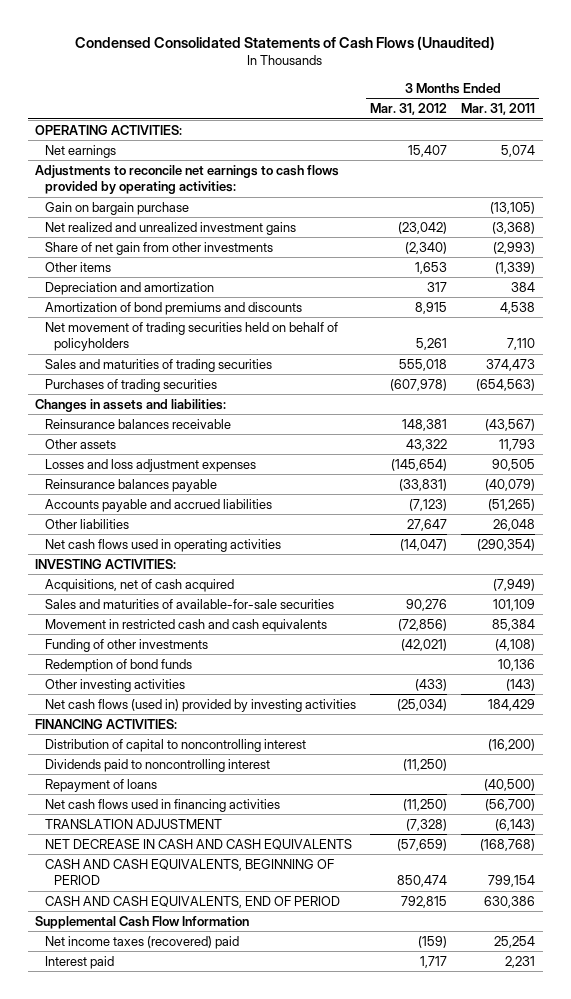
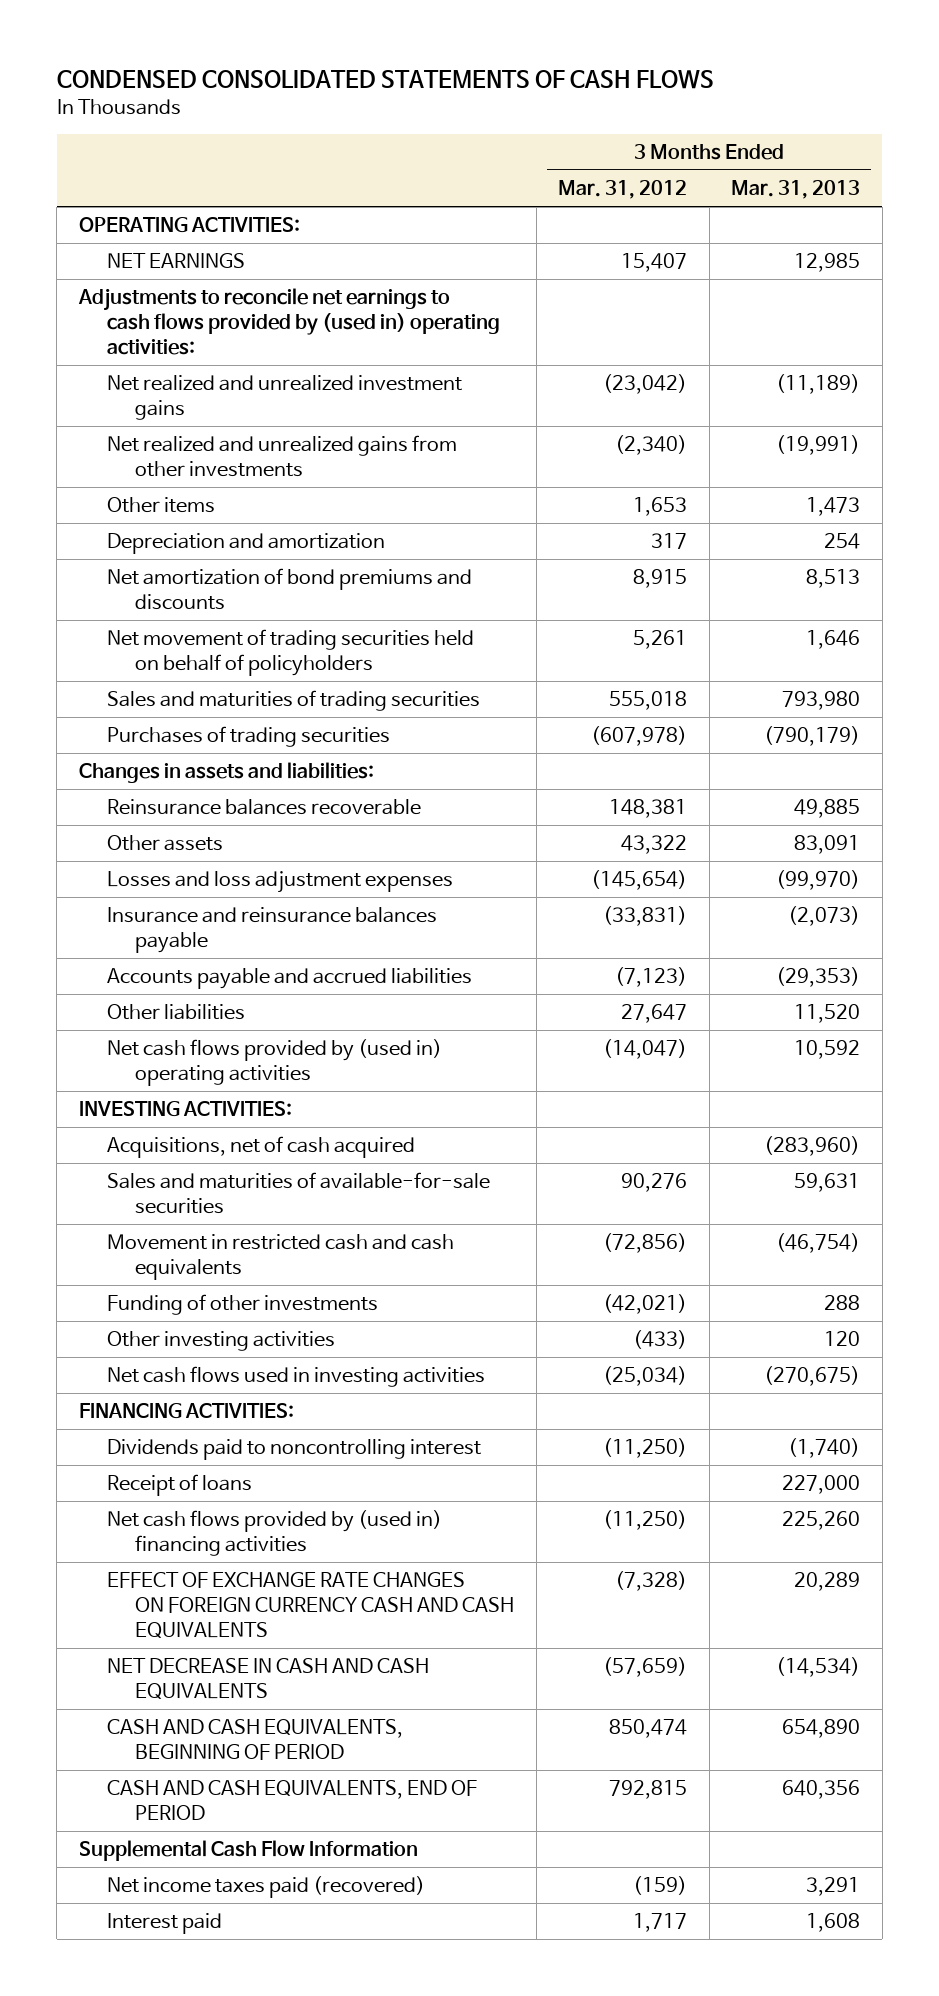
- Condensed Consolidated Statements of Cash Flows (Unaudited)
+ CONDENSED CONSOLIDATED STATEMENTS OF CASH FLOWS
- | 3 Months Ended Mar. 31, 2012 | 3 Months Ended Mar. 31, 2011
+ | 3 Months Ended Mar. 31, 2012 | 3 Months Ended Mar. 31, 2013
- Net earnings | 15,407 | 5,074
- Adjustments to reconcile net earnings to cash flows provided by operating activities:
- Gain on bargain purchase | | (13,105)
+ NET EARNINGS | 15,407 | 12,985
+ Adjustments to reconcile net earnings to cash flows provided by (used in) operating activities:
- Share of net gain from other investments | (2,340) | (2,993)
+ Net realized and unrealized gains from other investments | (2,340) | (19,991)
- Amortization of bond premiums and discounts | 8,915 | 4,538
+ Net amortization of bond premiums and discounts | 8,915 | 8,513
- Reinsurance balances receivable | 148,381 | (43,567)
+ Reinsurance balances recoverable | 148,381 | 49,885
- Reinsurance balances payable | (33,831) | (40,079)
+ Insurance and reinsurance balances payable | (33,831) | (2,073)
- Net cash flows used in operating activities | (14,047) | (290,354)
+ Net cash flows provided by (used in) operating activities | (14,047) | 10,592
- Redemption of bond funds | | 10,136
- Net cash flows (used in) provided by investing activities | (25,034) | 184,429
+ Net cash flows used in investing activities | (25,034) | (270,675)
- Distribution of capital to noncontrolling interest | | (16,200)
- Repayment of loans | | (40,500)
- Net cash flows used in financing activities | (11,250) | (56,700)
- TRANSLATION ADJUSTMENT | (7,328) | (6,143)
+ Receipt of loans | | 227,000
+ Net cash flows provided by (used in) financing activities | (11,250) | 225,260
+ EFFECT OF EXCHANGE RATE CHANGES ON FOREIGN CURRENCY CASH AND CASH EQUIVALENTS | (7,328) | 20,289
- Net income taxes (recovered) paid | (159) | 25,254
+ Net income taxes paid (recovered) | (159) | 3,291

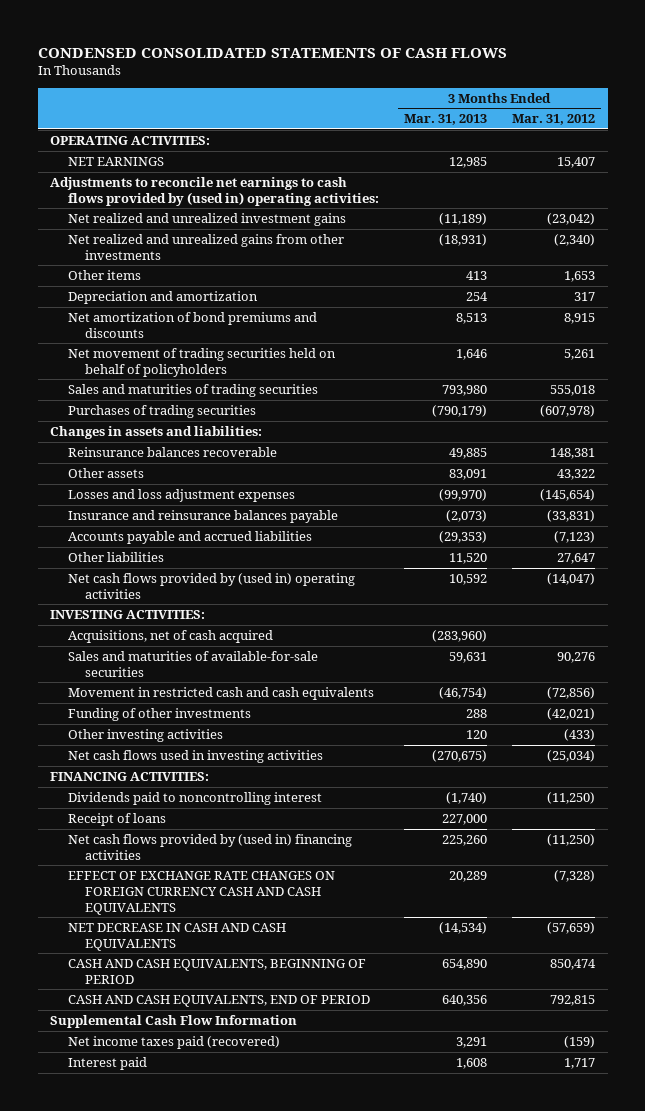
- | 3 Months Ended Mar. 31, 2012 | 3 Months Ended Mar. 31, 2013
+ | 3 Months Ended Mar. 31, 2013 | 3 Months Ended Mar. 31, 2012
- Net realized and unrealized gains from other investments | (2,340) | (19,991)
- Other items | 1,653 | 1,473
+ Net realized and unrealized gains from other investments | (18,931) | (2,340)
+ Other items | 413 | 1,653

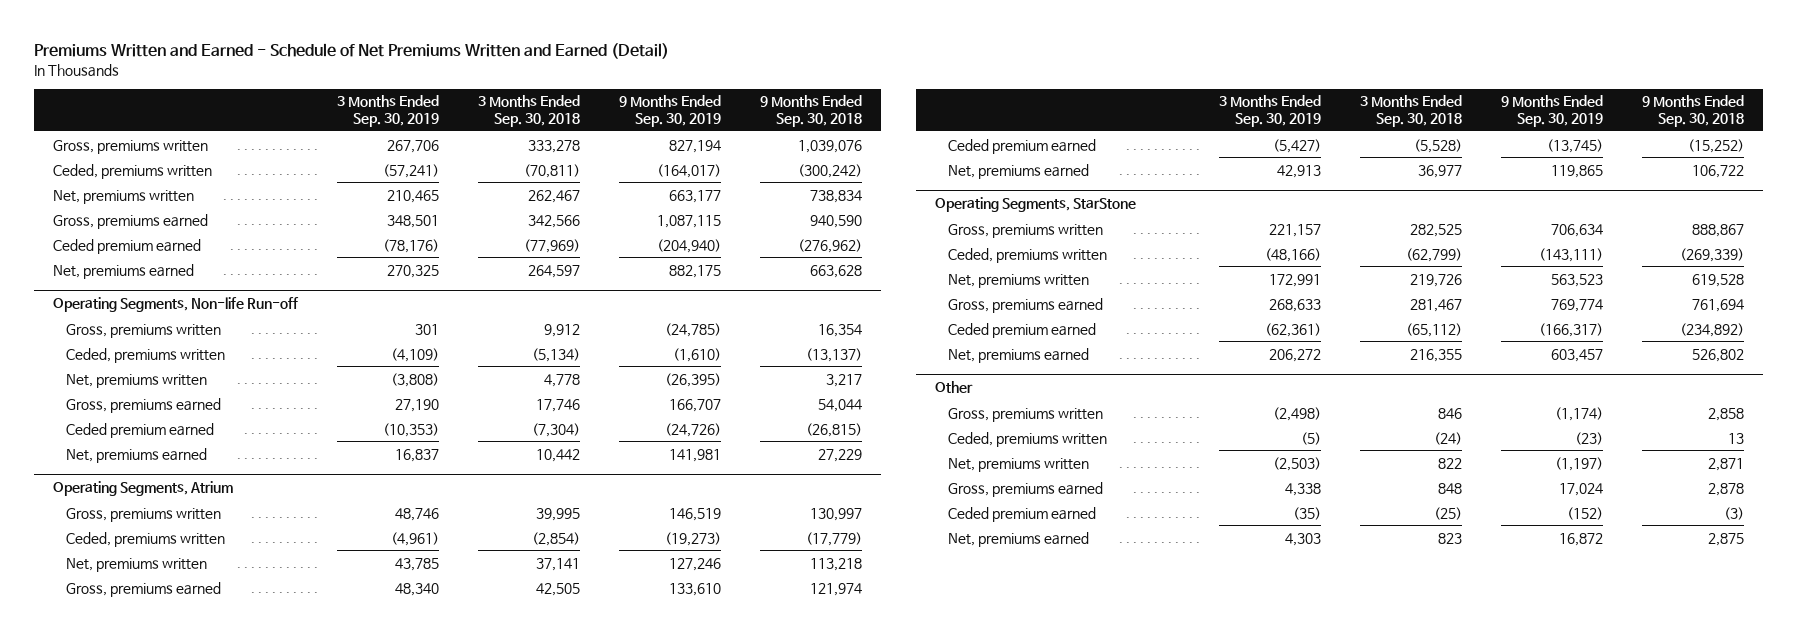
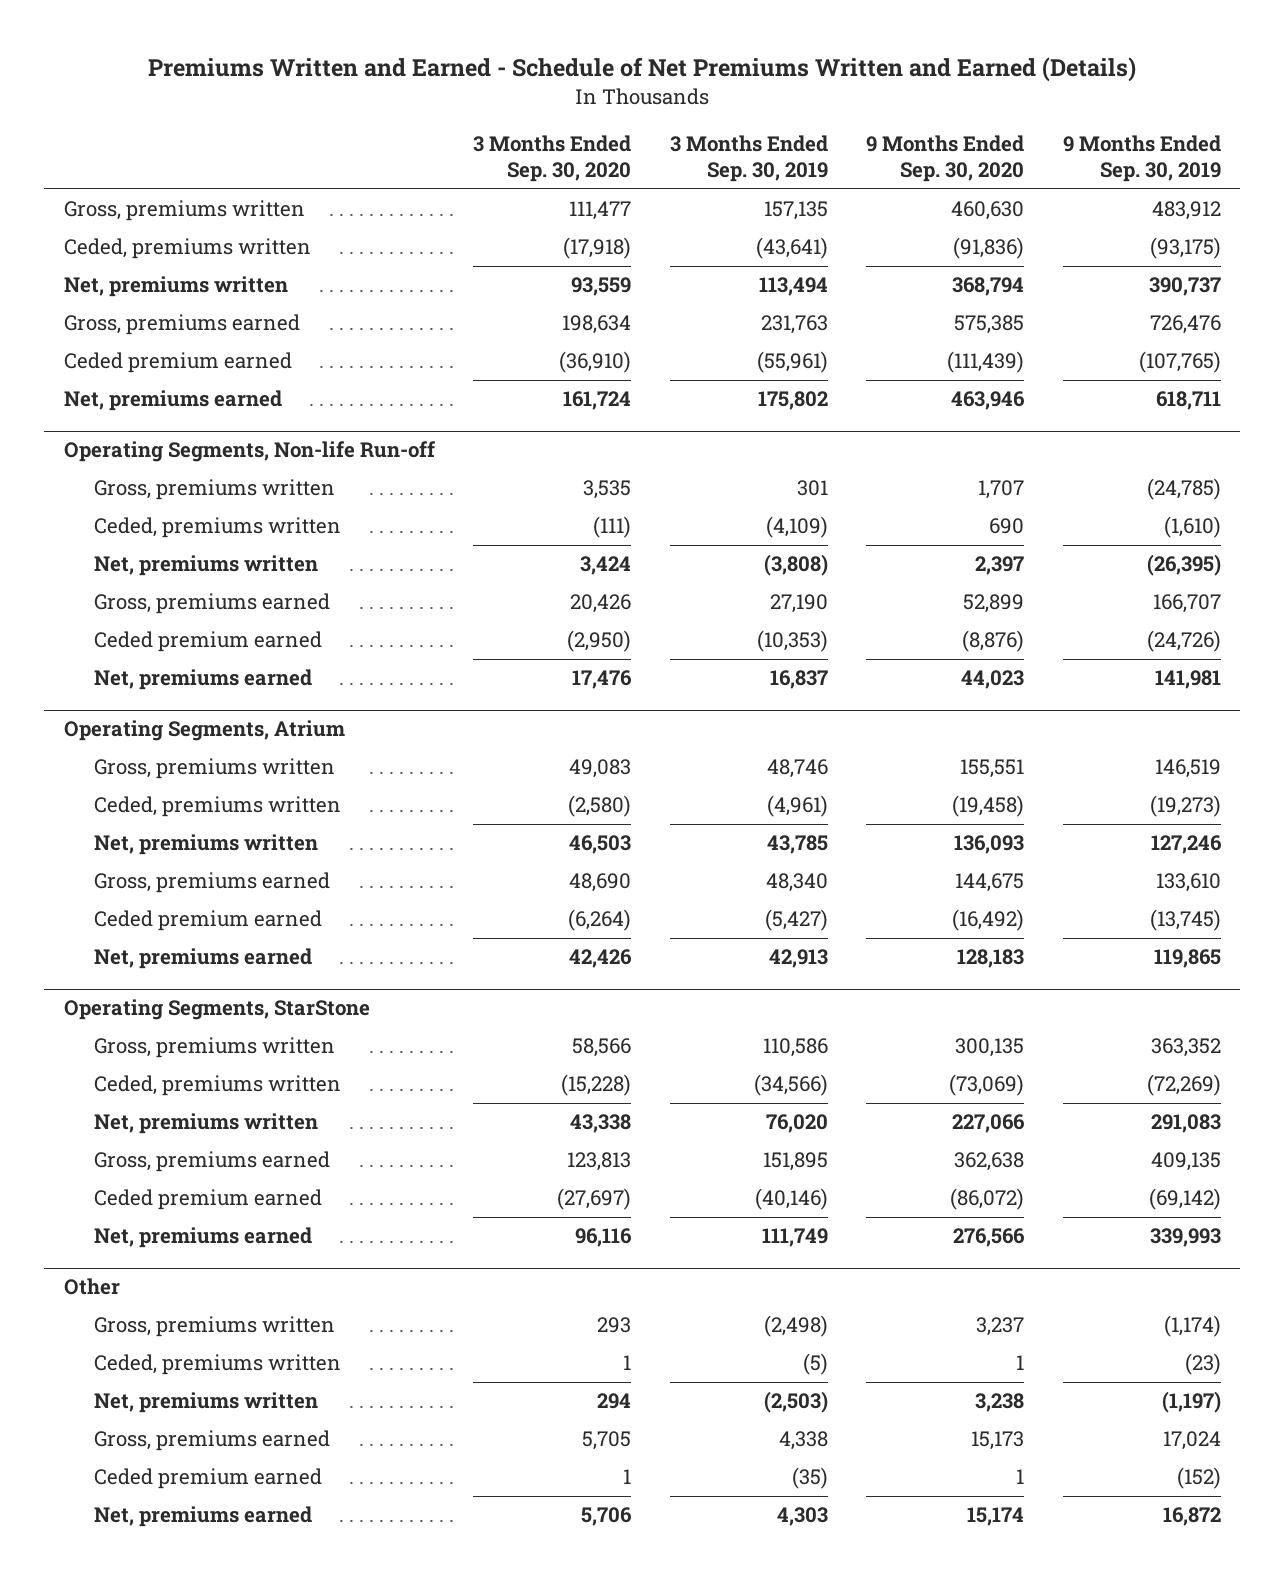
- Premiums Written and Earned - Schedule of Net Premiums Written and Earned (Detail)
+ Premiums Written and Earned - Schedule of Net Premiums Written and Earned (Details)
- | 3 Months Ended Sep. 30, 2019 | 3 Months Ended Sep. 30, 2018 | 9 Months Ended Sep. 30, 2019 | 9 Months Ended Sep. 30, 2018
+ | 3 Months Ended Sep. 30, 2020 | 3 Months Ended Sep. 30, 2019 | 9 Months Ended Sep. 30, 2020 | 9 Months Ended Sep. 30, 2019
- Gross, premiums written | 267,706 | 333,278 | 827,194 | 1,039,076
- Ceded, premiums written | (57,241) | (70,811) | (164,017) | (300,242)
- Net, premiums written | 210,465 | 262,467 | 663,177 | 738,834
- Gross, premiums earned | 348,501 | 342,566 | 1,087,115 | 940,590
- Ceded premium earned | (78,176) | (77,969) | (204,940) | (276,962)
- Net, premiums earned | 270,325 | 264,597 | 882,175 | 663,628
+ Gross, premiums written | 111,477 | 157,135 | 460,630 | 483,912
+ Ceded, premiums written | (17,918) | (43,641) | (91,836) | (93,175)
+ Net, premiums written | 93,559 | 113,494 | 368,794 | 390,737
+ Gross, premiums earned | 198,634 | 231,763 | 575,385 | 726,476
+ Ceded premium earned | (36,910) | (55,961) | (111,439) | (107,765)
+ Net, premiums earned | 161,724 | 175,802 | 463,946 | 618,711
@ Operating Segments, StarStone
- Gross, premiums written | 221,157 | 282,525 | 706,634 | 888,867
- Ceded, premiums written | (48,166) | (62,799) | (143,111) | (269,339)
- Net, premiums written | 172,991 | 219,726 | 563,523 | 619,528
- Gross, premiums earned | 268,633 | 281,467 | 769,774 | 761,694
- Ceded premium earned | (62,361) | (65,112) | (166,317) | (234,892)
- Net, premiums earned | 206,272 | 216,355 | 603,457 | 526,802
+ Gross, premiums written | 58,566 | 110,586 | 300,135 | 363,352
+ Ceded, premiums written | (15,228) | (34,566) | (73,069) | (72,269)
+ Net, premiums written | 43,338 | 76,020 | 227,066 | 291,083
+ Gross, premiums earned | 123,813 | 151,895 | 362,638 | 409,135
+ Ceded premium earned | (27,697) | (40,146) | (86,072) | (69,142)
+ Net, premiums earned | 96,116 | 111,749 | 276,566 | 339,993

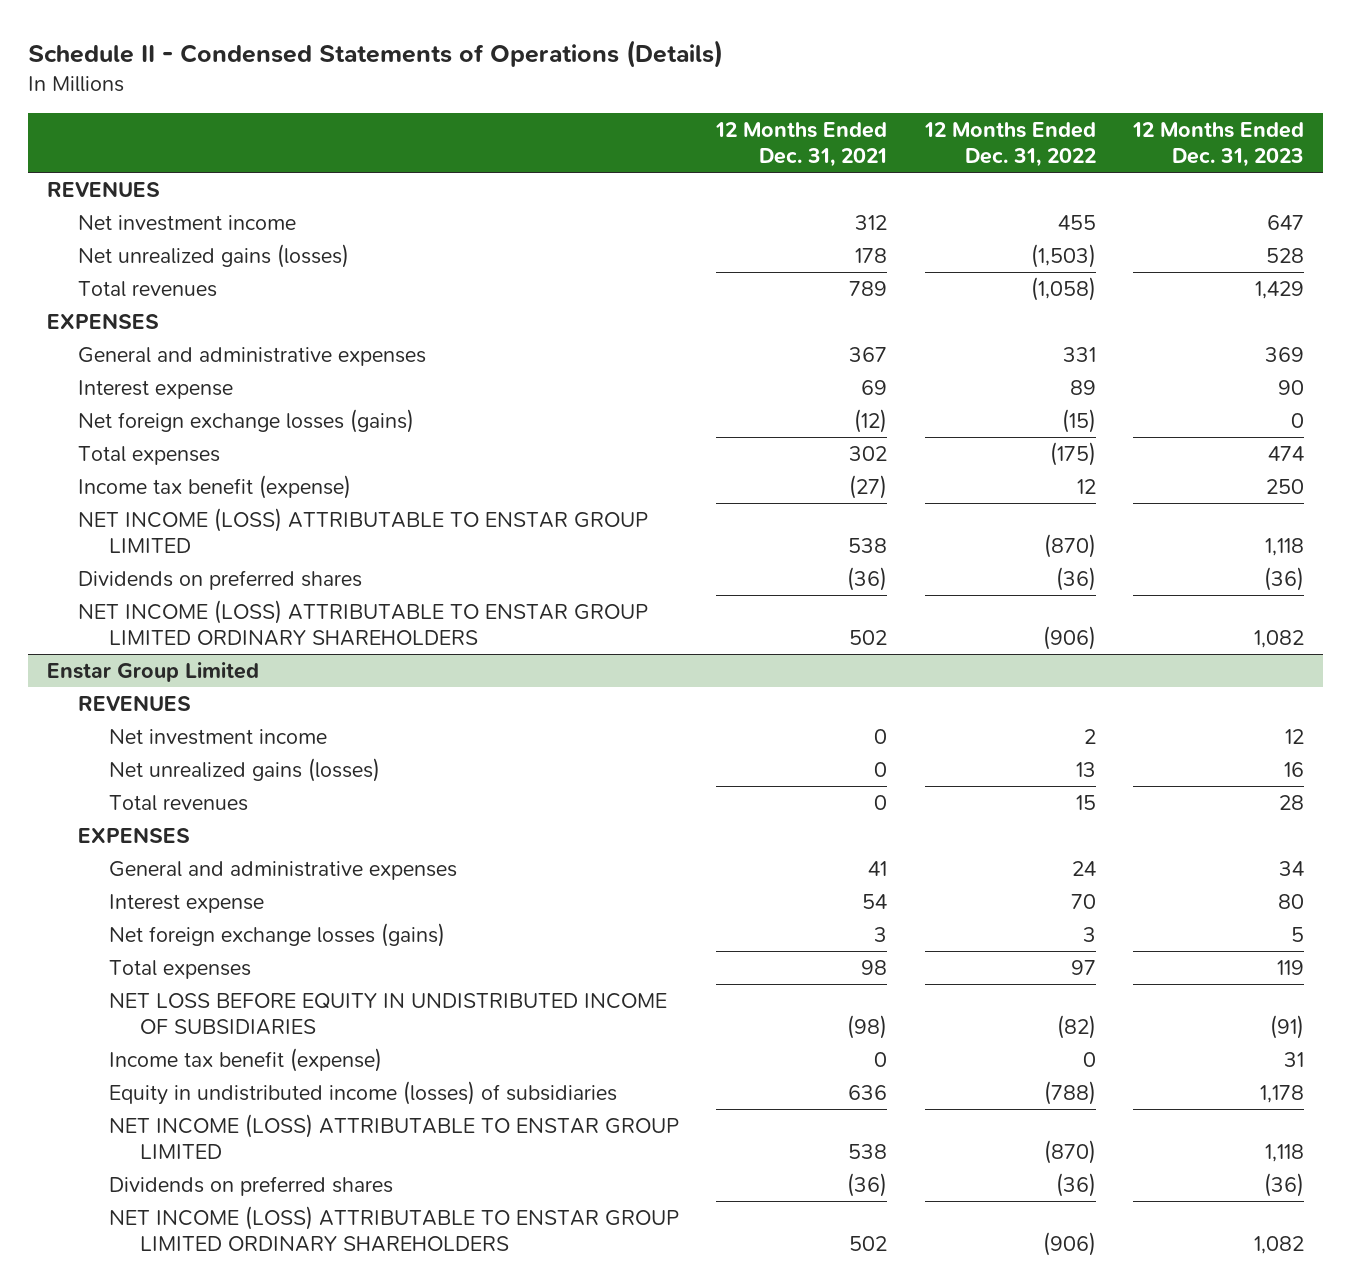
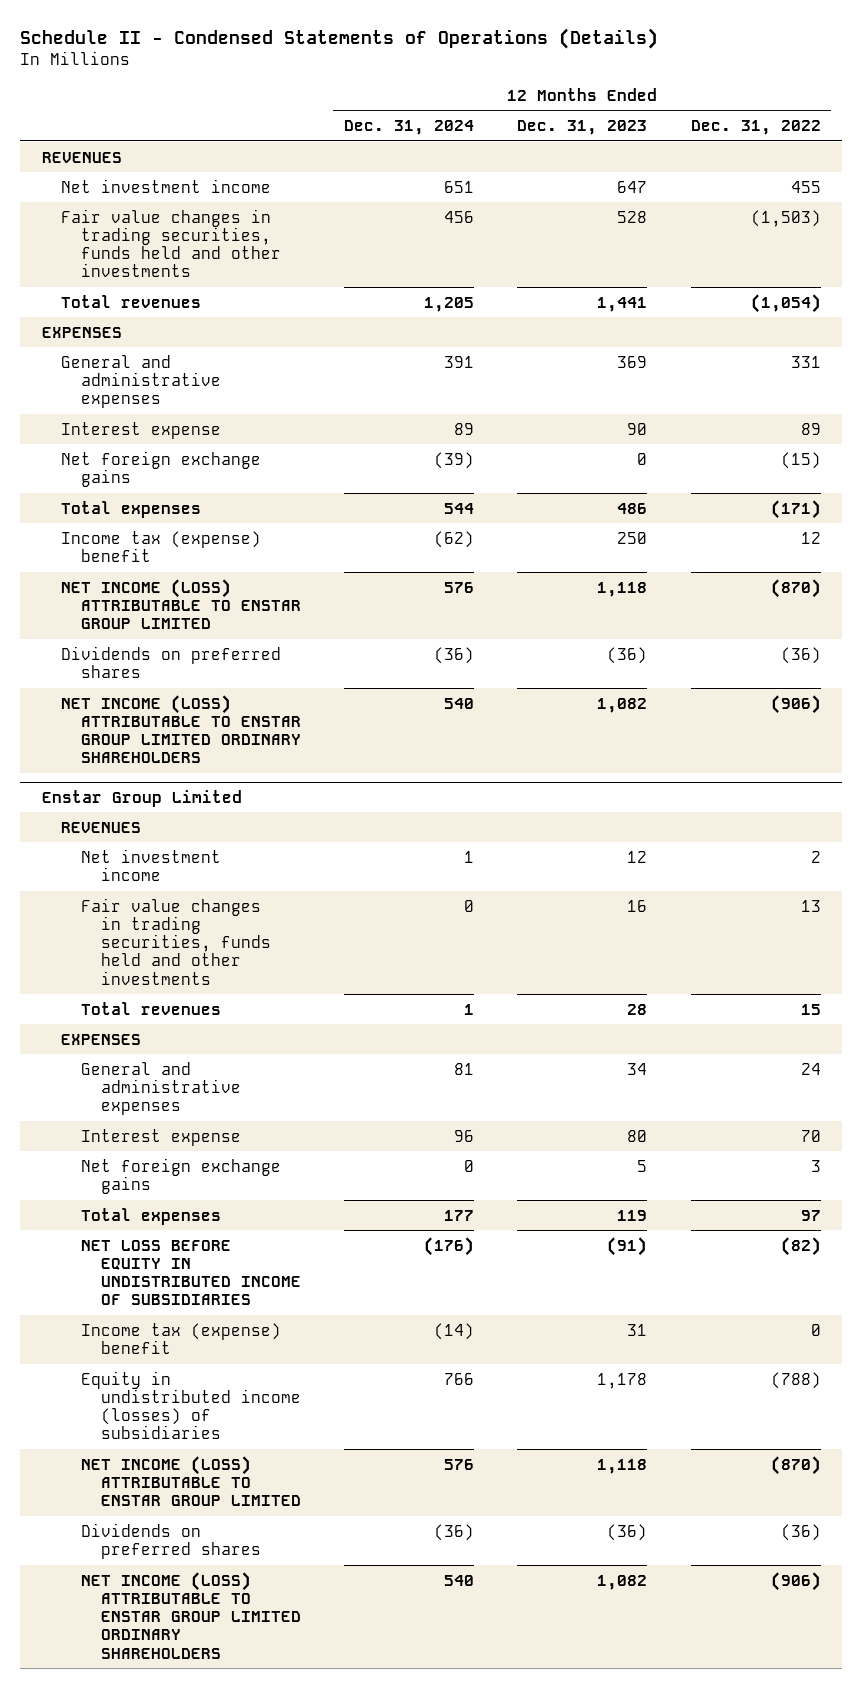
- | 12 Months Ended Dec. 31, 2021 | 12 Months Ended Dec. 31, 2022 | 12 Months Ended Dec. 31, 2023
+ | 12 Months Ended Dec. 31, 2024 | 12 Months Ended Dec. 31, 2023 | 12 Months Ended Dec. 31, 2022
- Net unrealized gains (losses) | 178 | (1,503) | 528
- Total revenues | 789 | (1,058) | 1,429
+ Fair value changes in trading securities, funds held and other investments | 456 | 528 | (1,503)
+ Total revenues | 1,205 | 1,441 | (1,054)
- Net foreign exchange losses (gains) | (12) | (15) | 0
- Total expenses | 302 | (175) | 474
- Income tax benefit (expense) | (27) | 12 | 250
+ Net foreign exchange gains | (39) | 0 | (15)
+ Total expenses | 544 | 486 | (171)
+ Income tax (expense) benefit | (62) | 250 | 12
@ Enstar Group Limited
- Net unrealized gains (losses) | 0 | 13 | 16
+ Fair value changes in trading securities, funds held and other investments | 0 | 16 | 13
- Net foreign exchange losses (gains) | 3 | 3 | 5
+ Net foreign exchange gains | 0 | 5 | 3
- Income tax benefit (expense) | 0 | 0 | 31
+ Income tax (expense) benefit | (14) | 31 | 0

